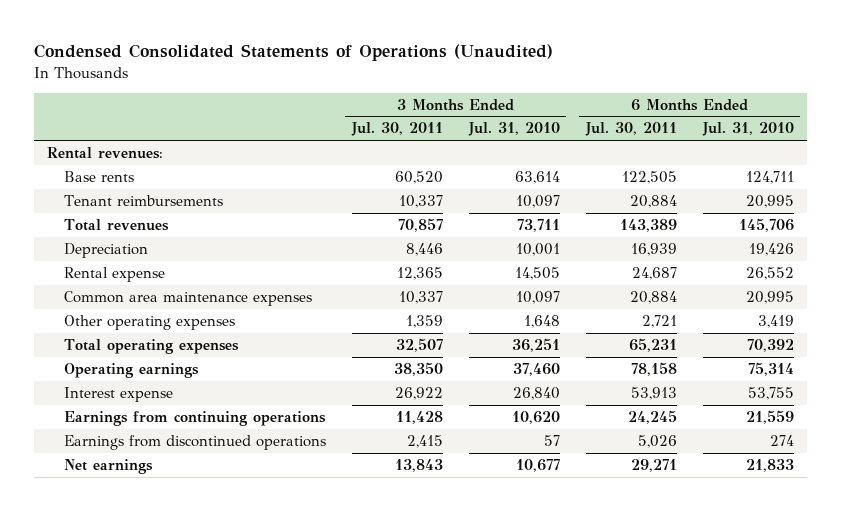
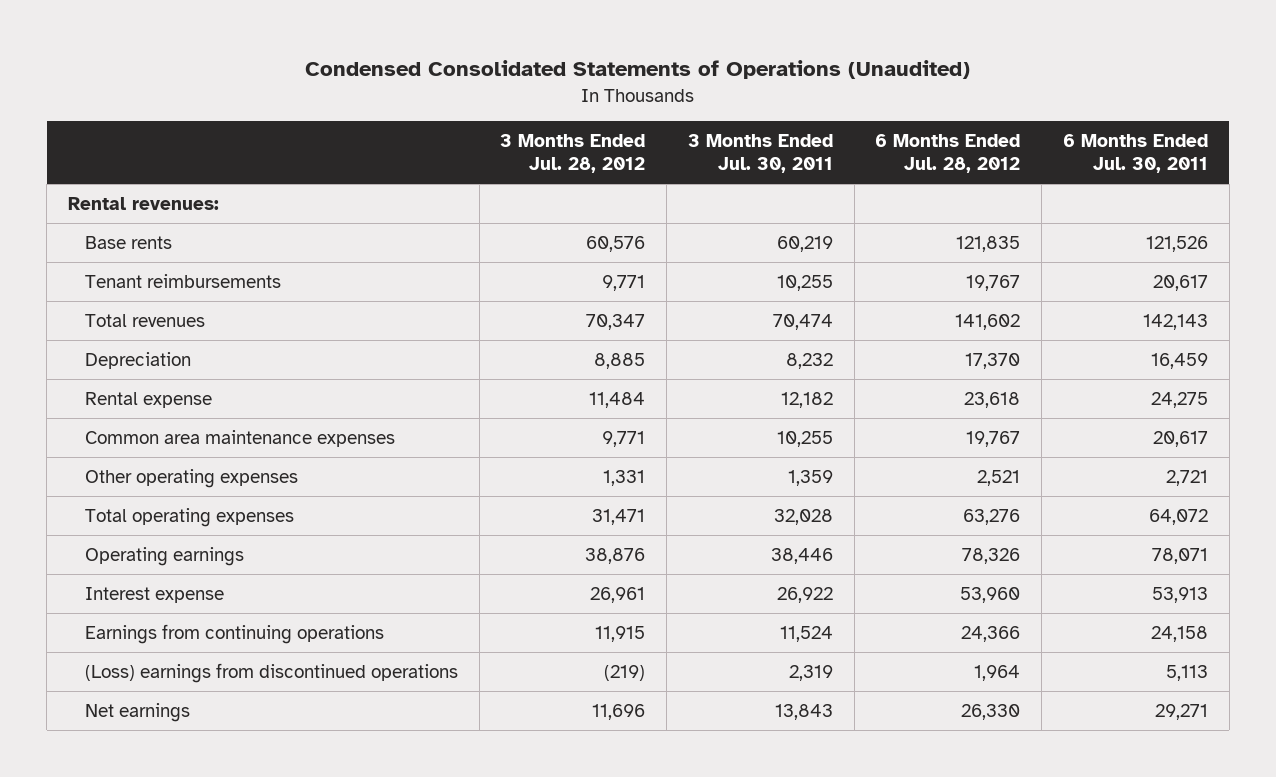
- | 3 Months Ended Jul. 30, 2011 | 3 Months Ended Jul. 31, 2010 | 6 Months Ended Jul. 30, 2011 | 6 Months Ended Jul. 31, 2010
+ | 3 Months Ended Jul. 28, 2012 | 3 Months Ended Jul. 30, 2011 | 6 Months Ended Jul. 28, 2012 | 6 Months Ended Jul. 30, 2011
- Base rents | 60,520 | 63,614 | 122,505 | 124,711
- Tenant reimbursements | 10,337 | 10,097 | 20,884 | 20,995
- Total revenues | 70,857 | 73,711 | 143,389 | 145,706
- Depreciation | 8,446 | 10,001 | 16,939 | 19,426
- Rental expense | 12,365 | 14,505 | 24,687 | 26,552
- Common area maintenance expenses | 10,337 | 10,097 | 20,884 | 20,995
+ Base rents | 60,576 | 60,219 | 121,835 | 121,526
+ Tenant reimbursements | 9,771 | 10,255 | 19,767 | 20,617
+ Total revenues | 70,347 | 70,474 | 141,602 | 142,143
+ Depreciation | 8,885 | 8,232 | 17,370 | 16,459
+ Rental expense | 11,484 | 12,182 | 23,618 | 24,275
+ Common area maintenance expenses | 9,771 | 10,255 | 19,767 | 20,617
- Total operating expenses | 32,507 | 36,251 | 65,231 | 70,392
- Operating earnings | 38,350 | 37,460 | 78,158 | 75,314
+ Total operating expenses | 31,471 | 32,028 | 63,276 | 64,072
+ Operating earnings | 38,876 | 38,446 | 78,326 | 78,071
- Earnings from continuing operations | 11,428 | 10,620 | 24,245 | 21,559
- Earnings from discontinued operations | 2,415 | 57 | 5,026 | 274
+ Earnings from continuing operations | 11,915 | 11,524 | 24,366 | 24,158
+ (Loss) earnings from discontinued operations | (219) | 2,319 | 1,964 | 5,113

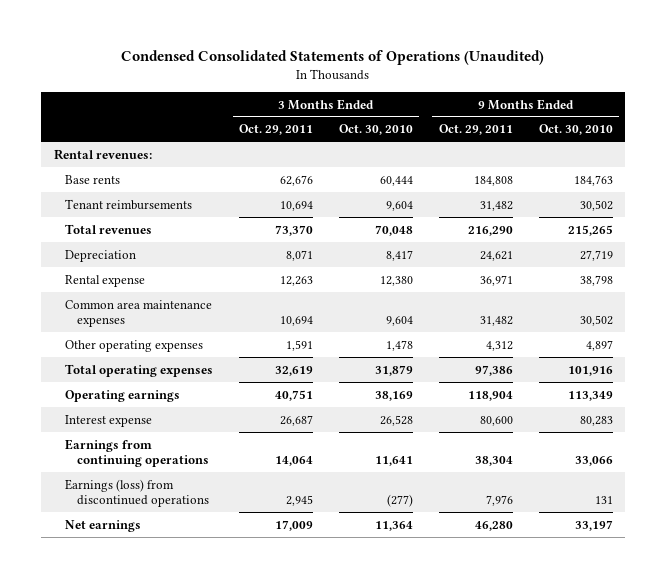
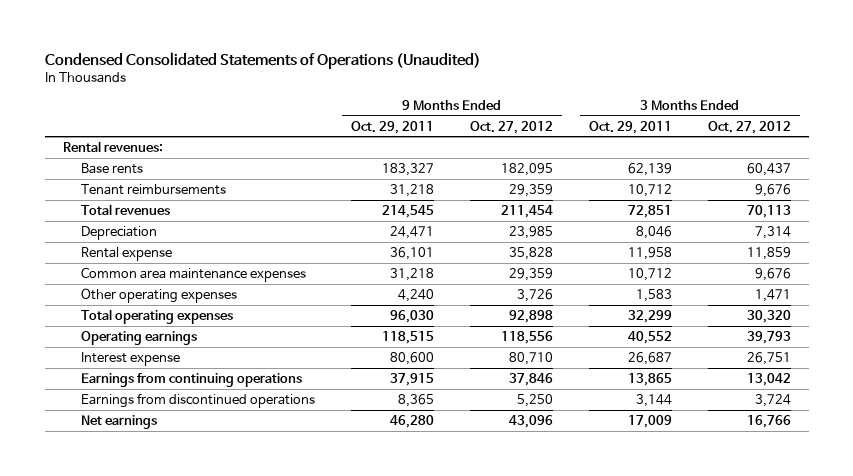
- | 3 Months Ended Oct. 29, 2011 | 3 Months Ended Oct. 30, 2010 | 9 Months Ended Oct. 29, 2011 | 9 Months Ended Oct. 30, 2010
+ | 9 Months Ended Oct. 29, 2011 | 9 Months Ended Oct. 27, 2012 | 3 Months Ended Oct. 29, 2011 | 3 Months Ended Oct. 27, 2012
- Base rents | 62,676 | 60,444 | 184,808 | 184,763
- Tenant reimbursements | 10,694 | 9,604 | 31,482 | 30,502
- Total revenues | 73,370 | 70,048 | 216,290 | 215,265
- Depreciation | 8,071 | 8,417 | 24,621 | 27,719
- Rental expense | 12,263 | 12,380 | 36,971 | 38,798
- Common area maintenance expenses | 10,694 | 9,604 | 31,482 | 30,502
- Other operating expenses | 1,591 | 1,478 | 4,312 | 4,897
- Total operating expenses | 32,619 | 31,879 | 97,386 | 101,916
- Operating earnings | 40,751 | 38,169 | 118,904 | 113,349
+ Base rents | 183,327 | 182,095 | 62,139 | 60,437
+ Tenant reimbursements | 31,218 | 29,359 | 10,712 | 9,676
+ Total revenues | 214,545 | 211,454 | 72,851 | 70,113
+ Depreciation | 24,471 | 23,985 | 8,046 | 7,314
+ Rental expense | 36,101 | 35,828 | 11,958 | 11,859
+ Common area maintenance expenses | 31,218 | 29,359 | 10,712 | 9,676
+ Other operating expenses | 4,240 | 3,726 | 1,583 | 1,471
+ Total operating expenses | 96,030 | 92,898 | 32,299 | 30,320
+ Operating earnings | 118,515 | 118,556 | 40,552 | 39,793
- Earnings from continuing operations | 14,064 | 11,641 | 38,304 | 33,066
- Earnings (loss) from discontinued operations | 2,945 | (277) | 7,976 | 131
+ Earnings from continuing operations | 37,915 | 37,846 | 13,865 | 13,042
+ Earnings from discontinued operations | 8,365 | 5,250 | 3,144 | 3,724

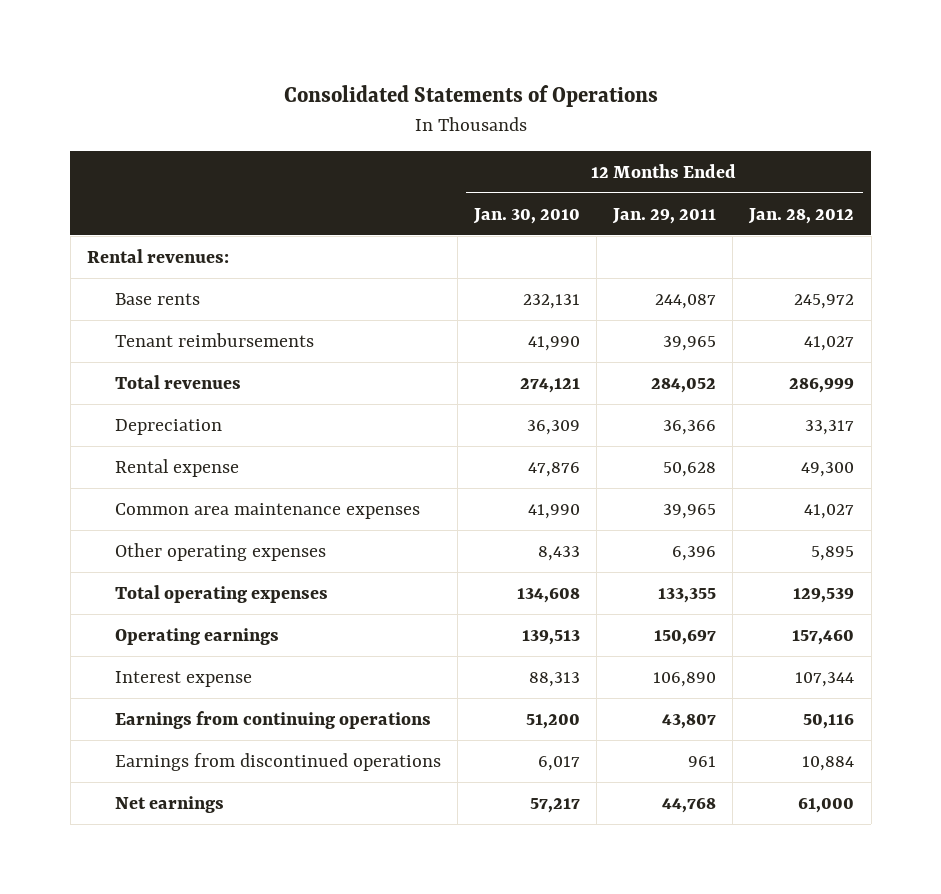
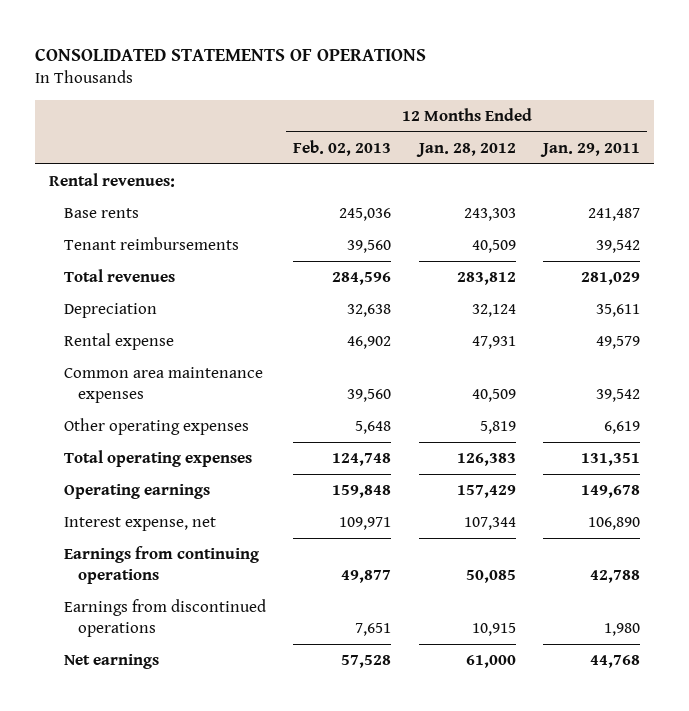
- Consolidated Statements of Operations
+ CONSOLIDATED STATEMENTS OF OPERATIONS
- | 12 Months Ended Jan. 30, 2010 | 12 Months Ended Jan. 29, 2011 | 12 Months Ended Jan. 28, 2012
+ | 12 Months Ended Feb. 02, 2013 | 12 Months Ended Jan. 28, 2012 | 12 Months Ended Jan. 29, 2011
- Base rents | 232,131 | 244,087 | 245,972
- Tenant reimbursements | 41,990 | 39,965 | 41,027
- Total revenues | 274,121 | 284,052 | 286,999
- Depreciation | 36,309 | 36,366 | 33,317
- Rental expense | 47,876 | 50,628 | 49,300
- Common area maintenance expenses | 41,990 | 39,965 | 41,027
- Other operating expenses | 8,433 | 6,396 | 5,895
- Total operating expenses | 134,608 | 133,355 | 129,539
- Operating earnings | 139,513 | 150,697 | 157,460
- Interest expense | 88,313 | 106,890 | 107,344
- Earnings from continuing operations | 51,200 | 43,807 | 50,116
- Earnings from discontinued operations | 6,017 | 961 | 10,884
+ Base rents | 245,036 | 243,303 | 241,487
+ Tenant reimbursements | 39,560 | 40,509 | 39,542
+ Total revenues | 284,596 | 283,812 | 281,029
+ Depreciation | 32,638 | 32,124 | 35,611
+ Rental expense | 46,902 | 47,931 | 49,579
+ Common area maintenance expenses | 39,560 | 40,509 | 39,542
+ Other operating expenses | 5,648 | 5,819 | 6,619
+ Total operating expenses | 124,748 | 126,383 | 131,351
+ Operating earnings | 159,848 | 157,429 | 149,678
+ Interest expense, net | 109,971 | 107,344 | 106,890
+ Earnings from continuing operations | 49,877 | 50,085 | 42,788
+ Earnings from discontinued operations | 7,651 | 10,915 | 1,980

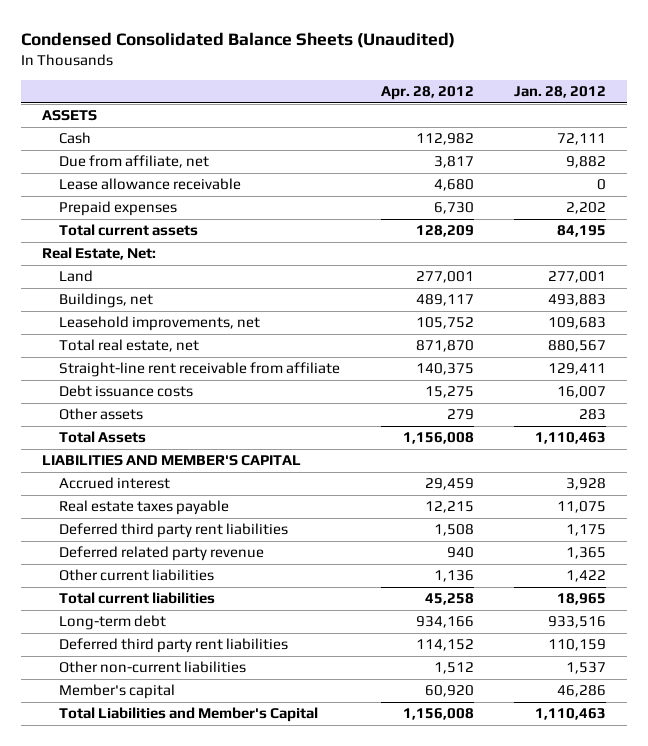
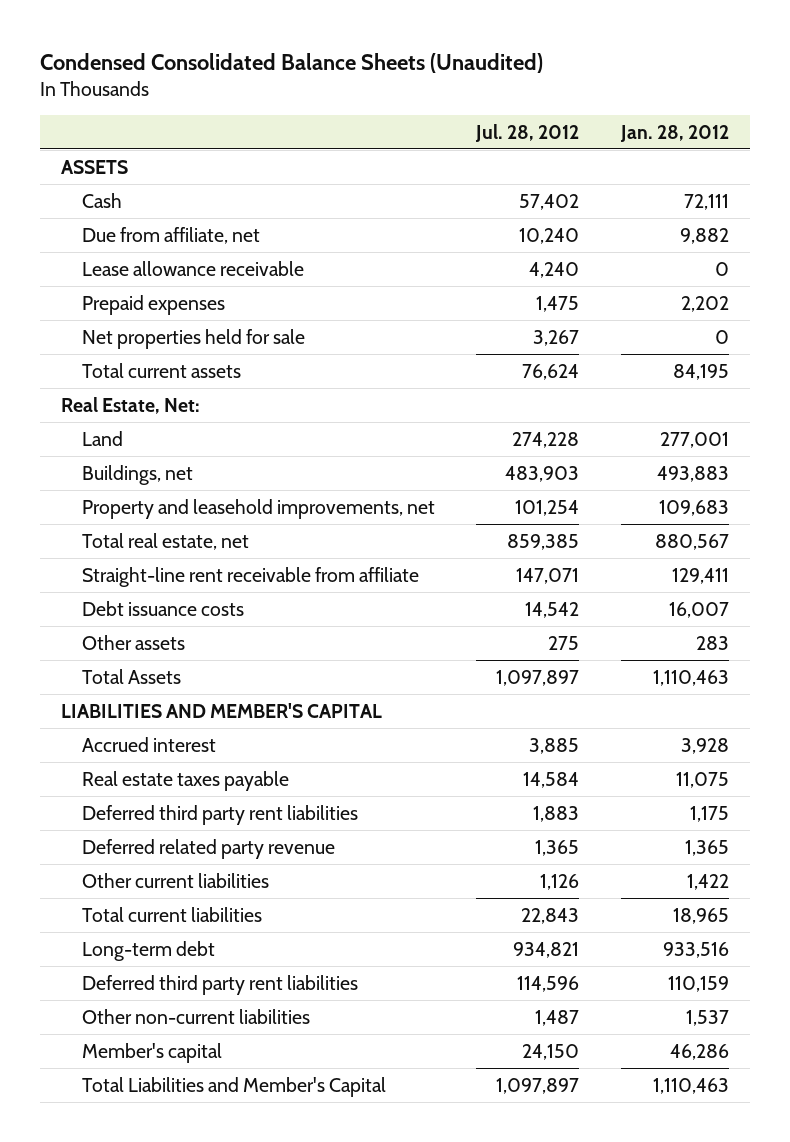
- | Apr. 28, 2012 | Jan. 28, 2012
+ | Jul. 28, 2012 | Jan. 28, 2012
+ Net properties held for sale | 3,267 | 0
- Leasehold improvements, net | 105,752 | 109,683
+ Property and leasehold improvements, net | 101,254 | 109,683

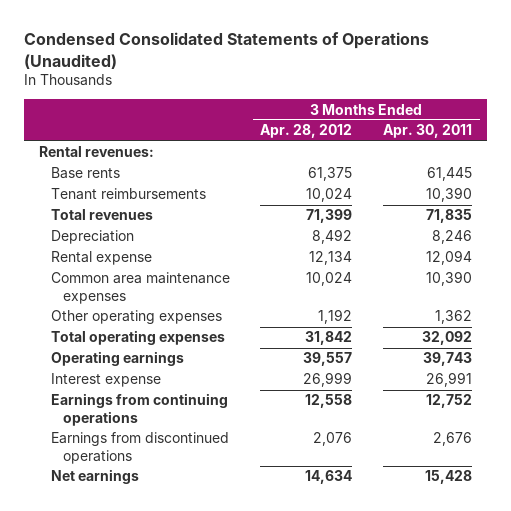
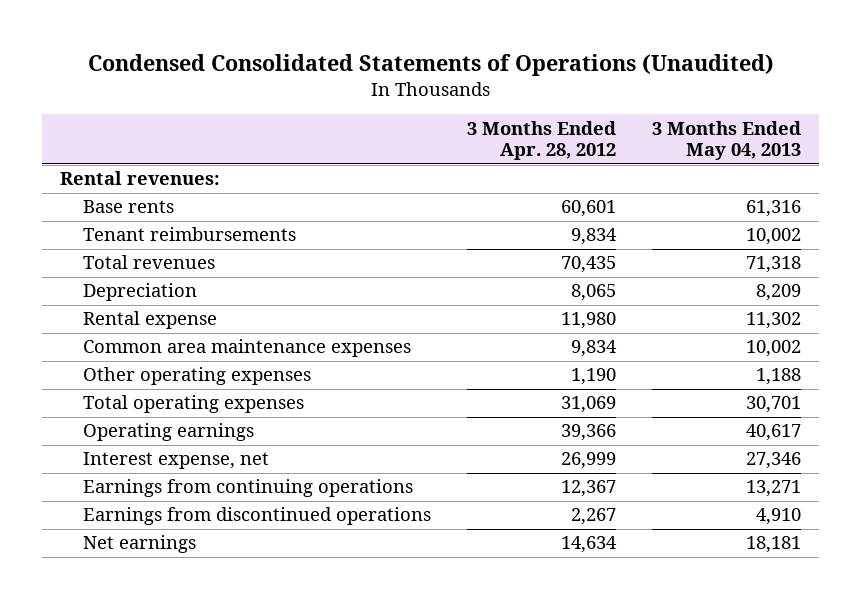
- | 3 Months Ended Apr. 28, 2012 | 3 Months Ended Apr. 30, 2011
+ | 3 Months Ended Apr. 28, 2012 | 3 Months Ended May 04, 2013
- Base rents | 61,375 | 61,445
- Tenant reimbursements | 10,024 | 10,390
- Total revenues | 71,399 | 71,835
- Depreciation | 8,492 | 8,246
- Rental expense | 12,134 | 12,094
- Common area maintenance expenses | 10,024 | 10,390
- Other operating expenses | 1,192 | 1,362
- Total operating expenses | 31,842 | 32,092
- Operating earnings | 39,557 | 39,743
- Interest expense | 26,999 | 26,991
- Earnings from continuing operations | 12,558 | 12,752
- Earnings from discontinued operations | 2,076 | 2,676
+ Base rents | 60,601 | 61,316
+ Tenant reimbursements | 9,834 | 10,002
+ Total revenues | 70,435 | 71,318
+ Depreciation | 8,065 | 8,209
+ Rental expense | 11,980 | 11,302
+ Common area maintenance expenses | 9,834 | 10,002
+ Other operating expenses | 1,190 | 1,188
+ Total operating expenses | 31,069 | 30,701
+ Operating earnings | 39,366 | 40,617
+ Interest expense, net | 26,999 | 27,346
+ Earnings from continuing operations | 12,367 | 13,271
+ Earnings from discontinued operations | 2,267 | 4,910

